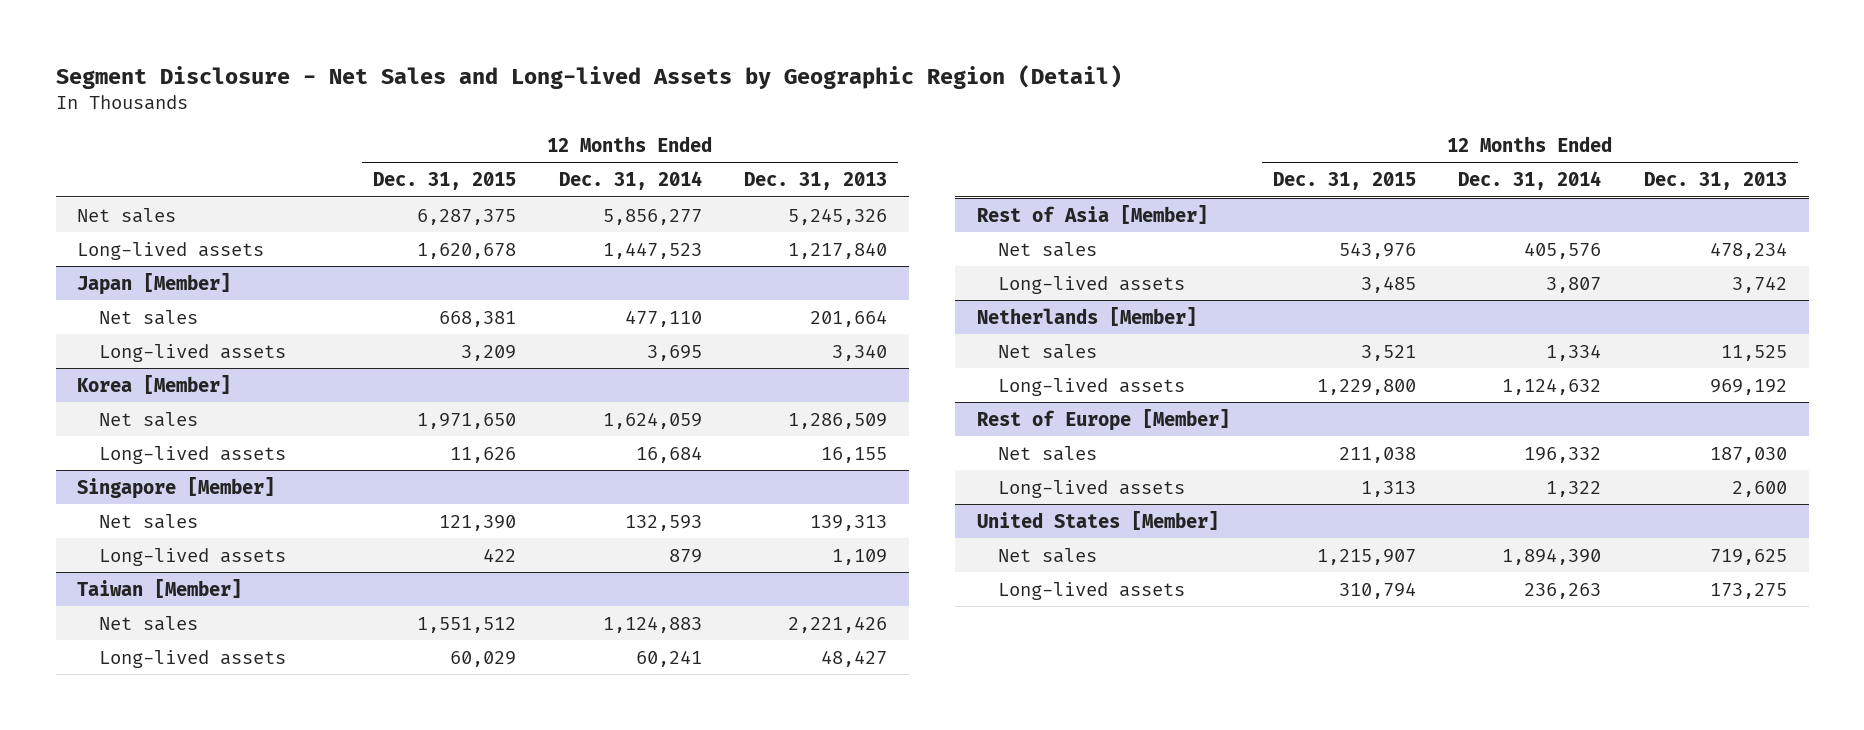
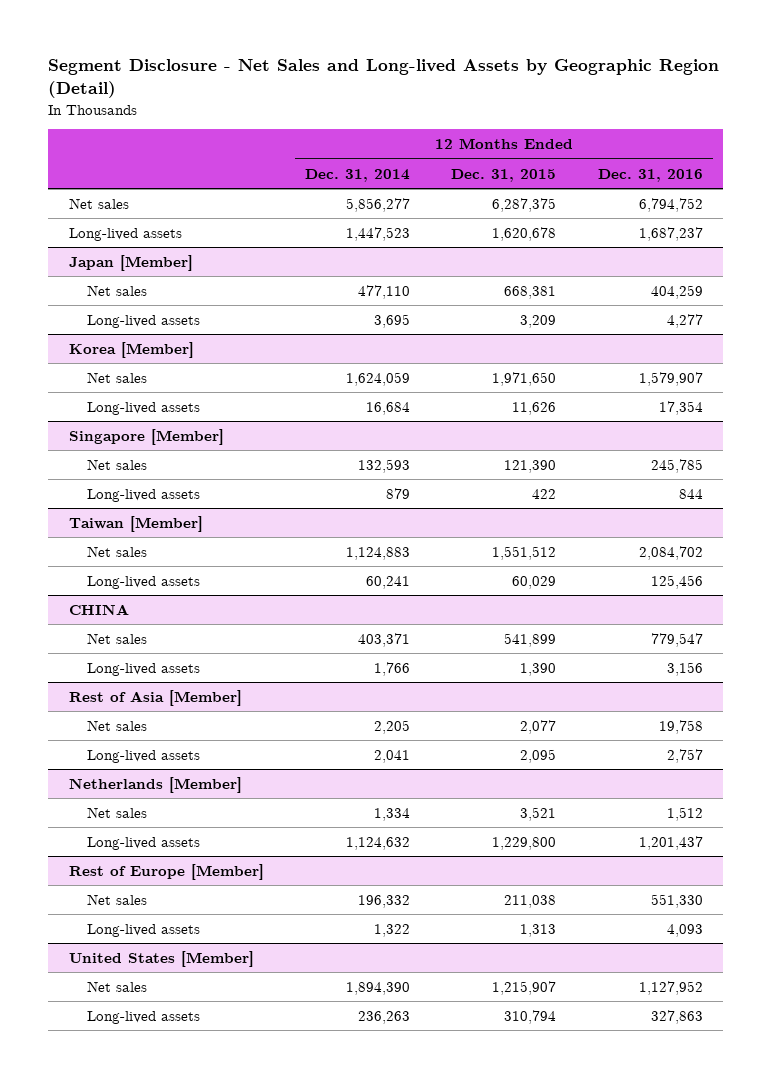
- | 12 Months Ended Dec. 31, 2015 | 12 Months Ended Dec. 31, 2014 | 12 Months Ended Dec. 31, 2013
+ | 12 Months Ended Dec. 31, 2014 | 12 Months Ended Dec. 31, 2015 | 12 Months Ended Dec. 31, 2016
+ CHINA
+ Net sales | 403,371 | 541,899 | 779,547
+ Long-lived assets | 1,766 | 1,390 | 3,156
@ Rest of Asia [Member]
- Net sales | 543,976 | 405,576 | 478,234
- Long-lived assets | 3,485 | 3,807 | 3,742
+ Net sales | 2,205 | 2,077 | 19,758
+ Long-lived assets | 2,041 | 2,095 | 2,757

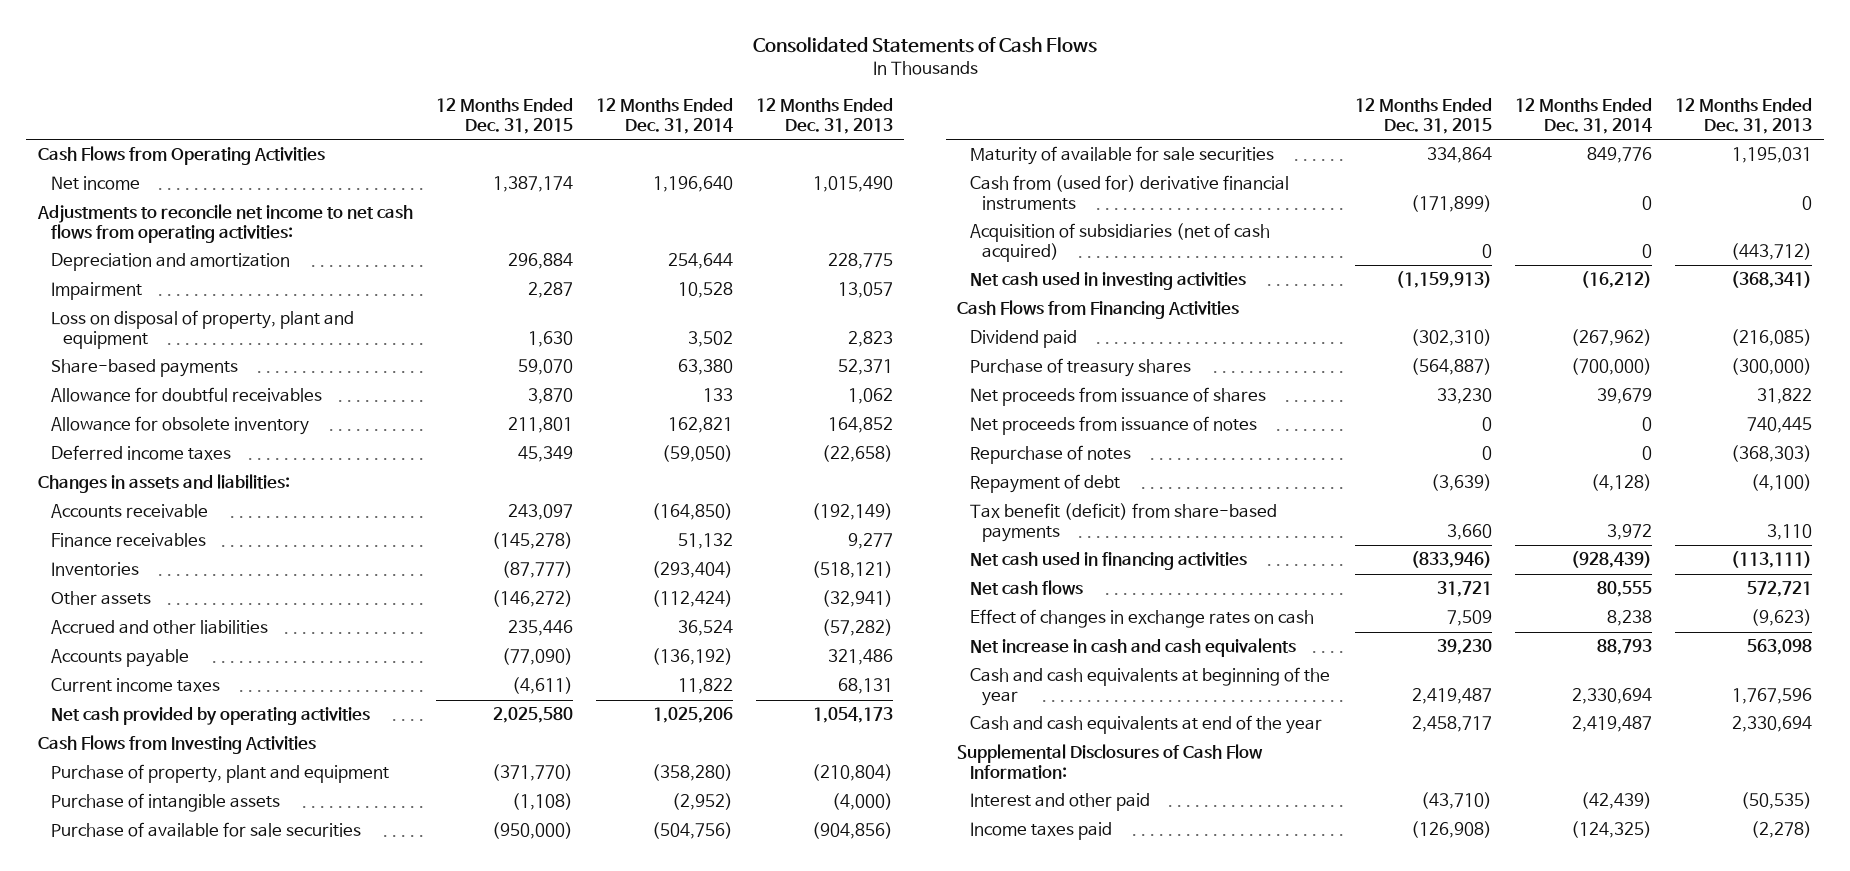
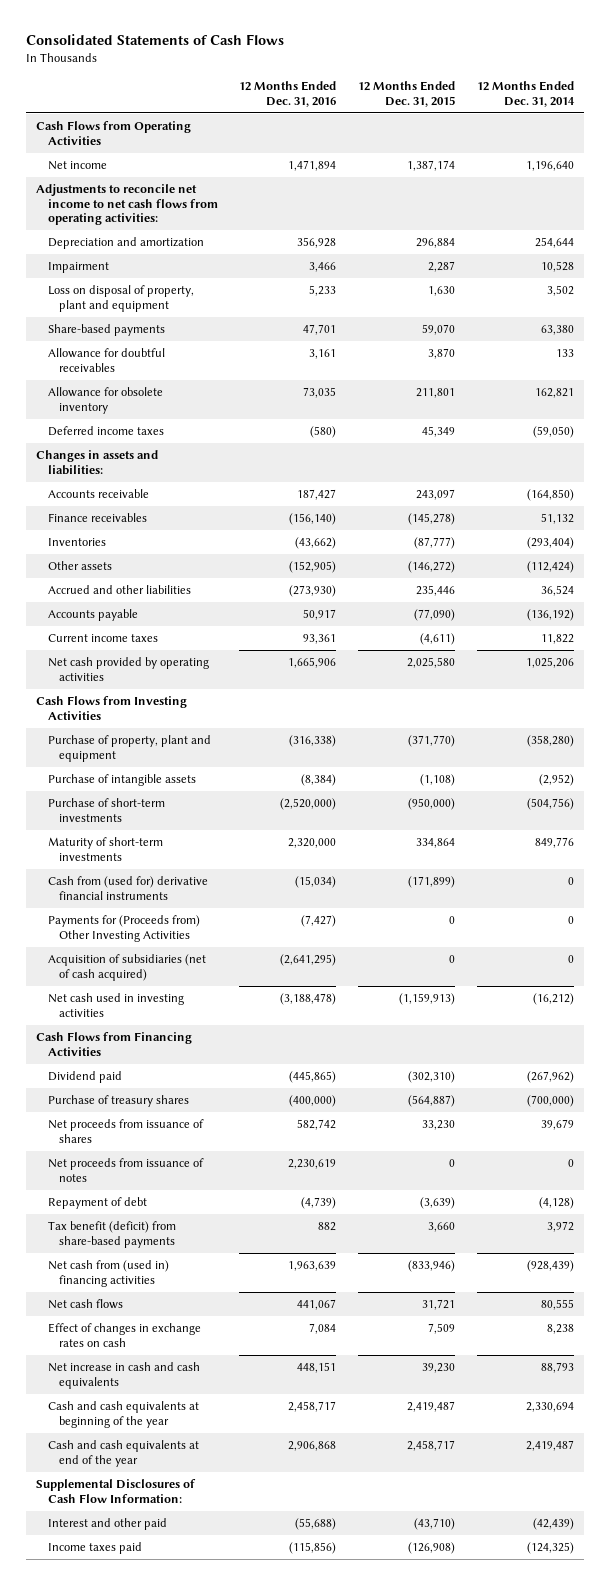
- | 12 Months Ended Dec. 31, 2015 | 12 Months Ended Dec. 31, 2014 | 12 Months Ended Dec. 31, 2013
+ | 12 Months Ended Dec. 31, 2016 | 12 Months Ended Dec. 31, 2015 | 12 Months Ended Dec. 31, 2014
- Purchase of available for sale securities | (950,000) | (504,756) | (904,856)
- Maturity of available for sale securities | 334,864 | 849,776 | 1,195,031
+ Purchase of short-term investments | (2,520,000) | (950,000) | (504,756)
+ Maturity of short-term investments | 2,320,000 | 334,864 | 849,776
+ Payments for (Proceeds from) Other Investing Activities | (7,427) | 0 | 0
- Repurchase of notes | 0 | 0 | (368,303)
- Net cash used in financing activities | (833,946) | (928,439) | (113,111)
+ Net cash from (used in) financing activities | 1,963,639 | (833,946) | (928,439)

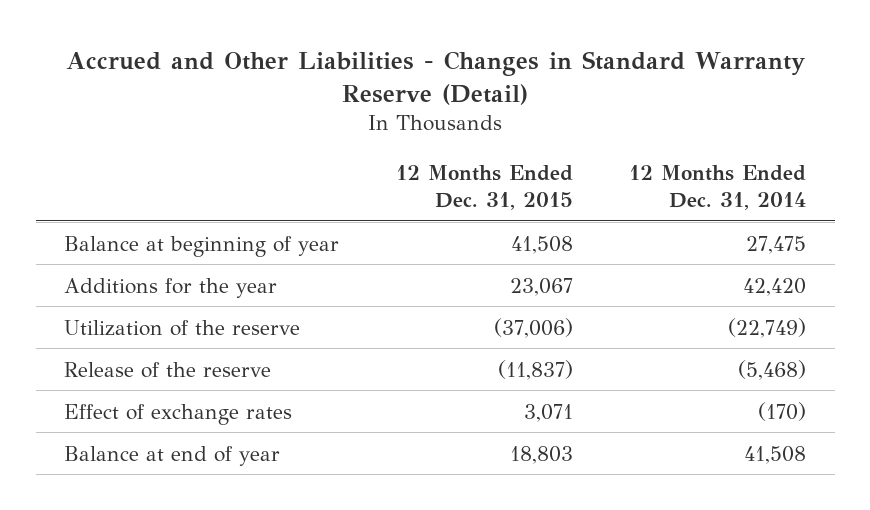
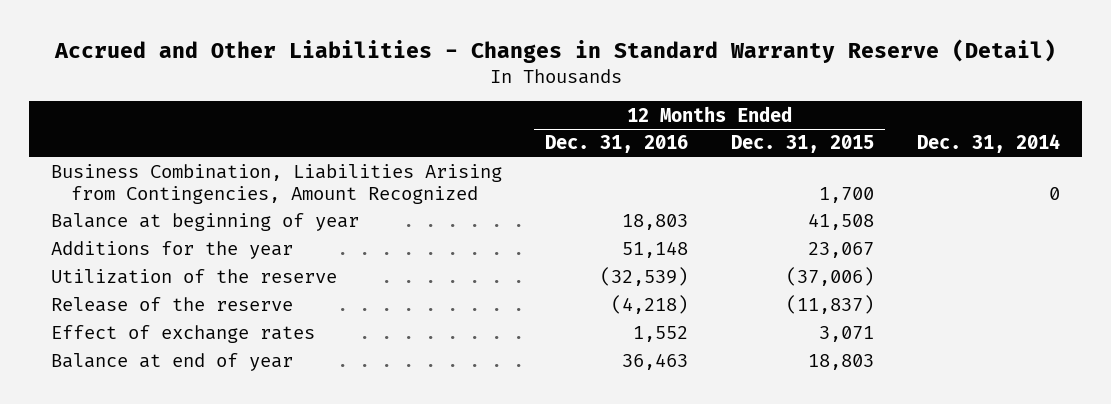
- | 12 Months Ended Dec. 31, 2015 | 12 Months Ended Dec. 31, 2014
+ | 12 Months Ended Dec. 31, 2016 | 12 Months Ended Dec. 31, 2015 | Dec. 31, 2014
+ Business Combination, Liabilities Arising from Contingencies, Amount Recognized | | 1,700 | 0

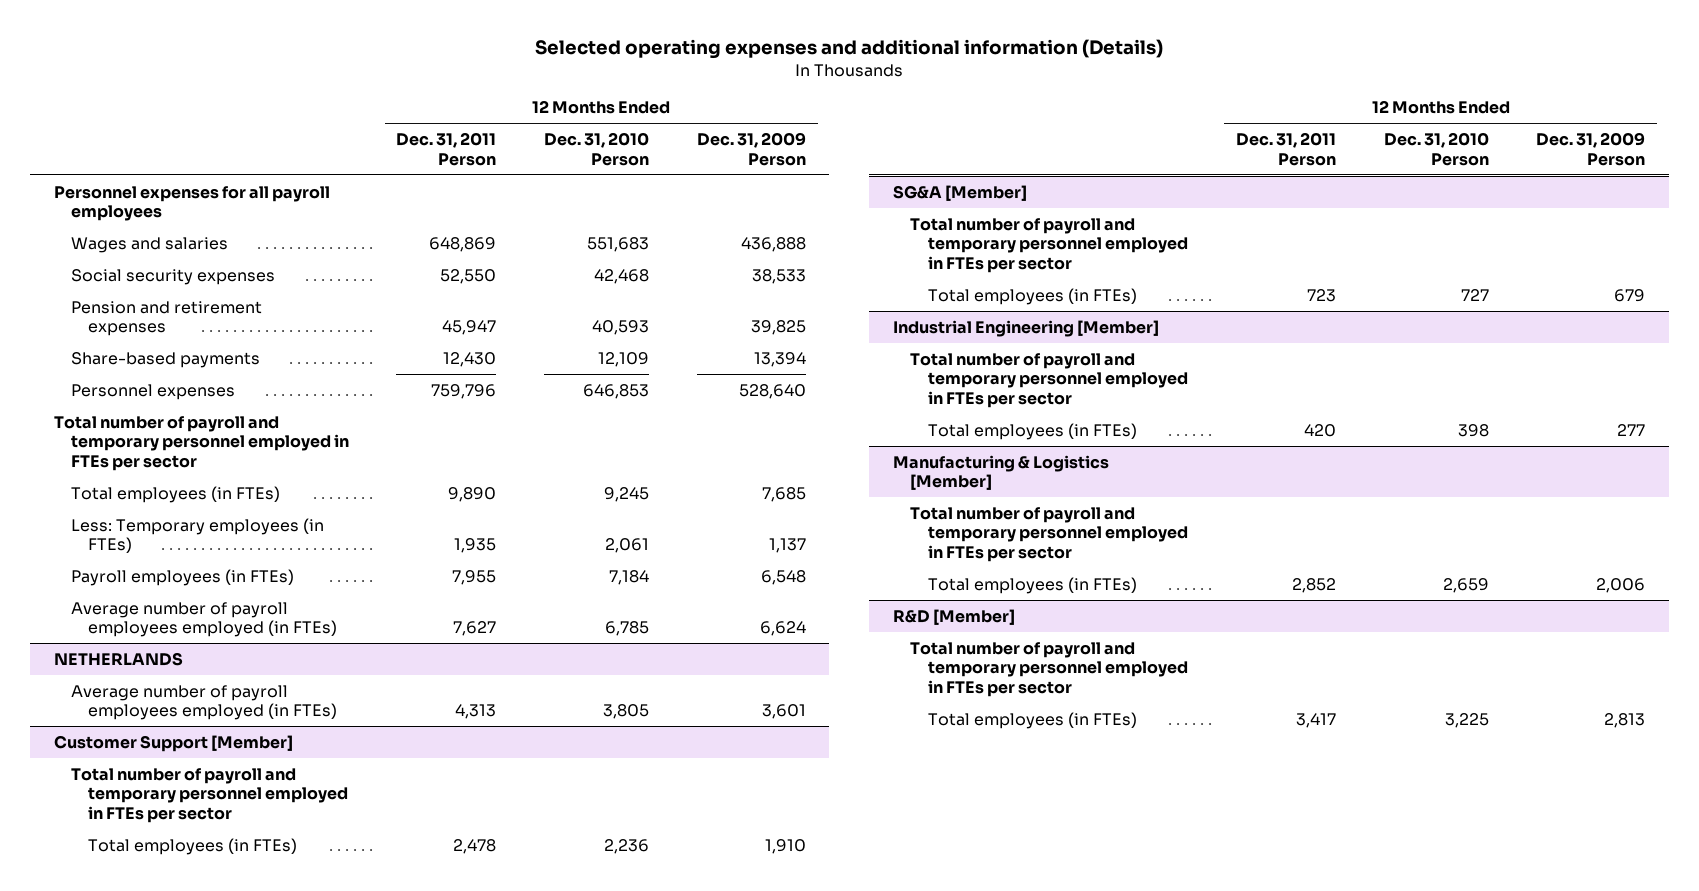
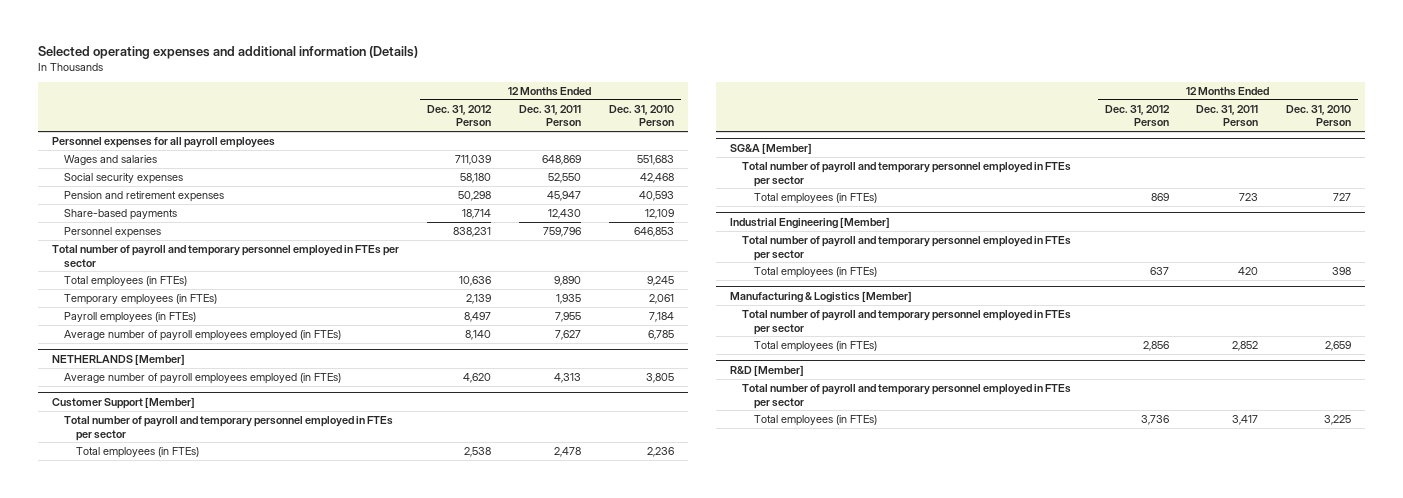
- | 12 Months Ended Dec. 31, 2011 Person | 12 Months Ended Dec. 31, 2010 Person | 12 Months Ended Dec. 31, 2009 Person
+ | 12 Months Ended Dec. 31, 2012 Person | 12 Months Ended Dec. 31, 2011 Person | 12 Months Ended Dec. 31, 2010 Person
- Less: Temporary employees (in FTEs) | 1,935 | 2,061 | 1,137
+ Temporary employees (in FTEs) | 2,139 | 1,935 | 2,061
- NETHERLANDS
+ NETHERLANDS [Member]

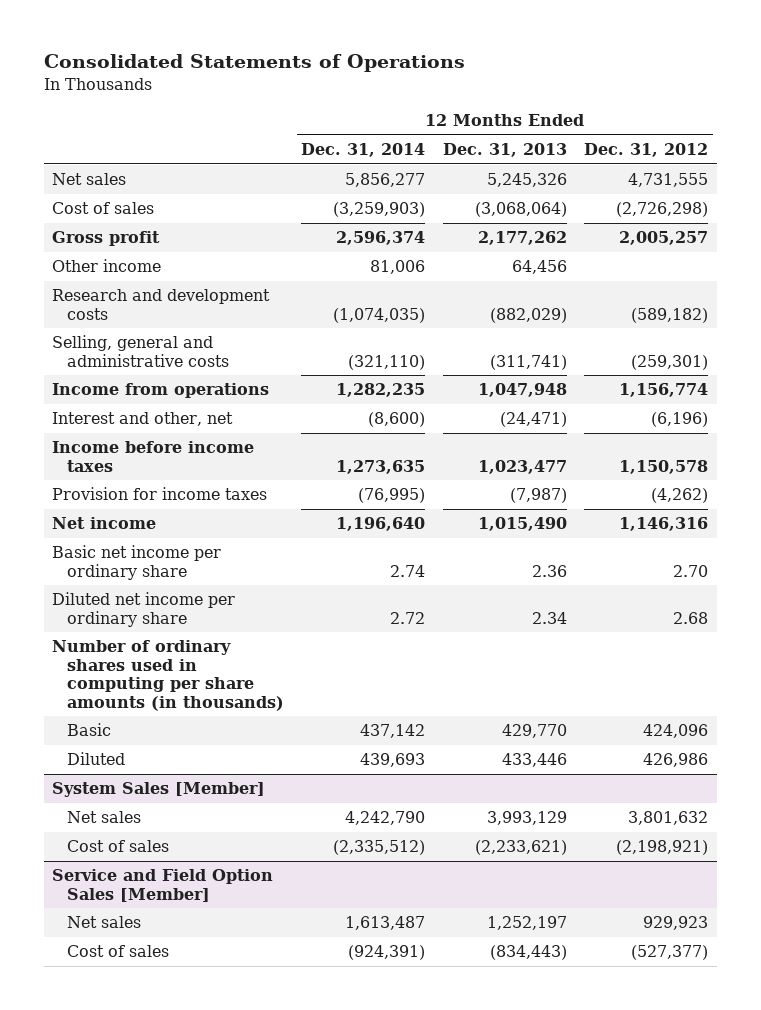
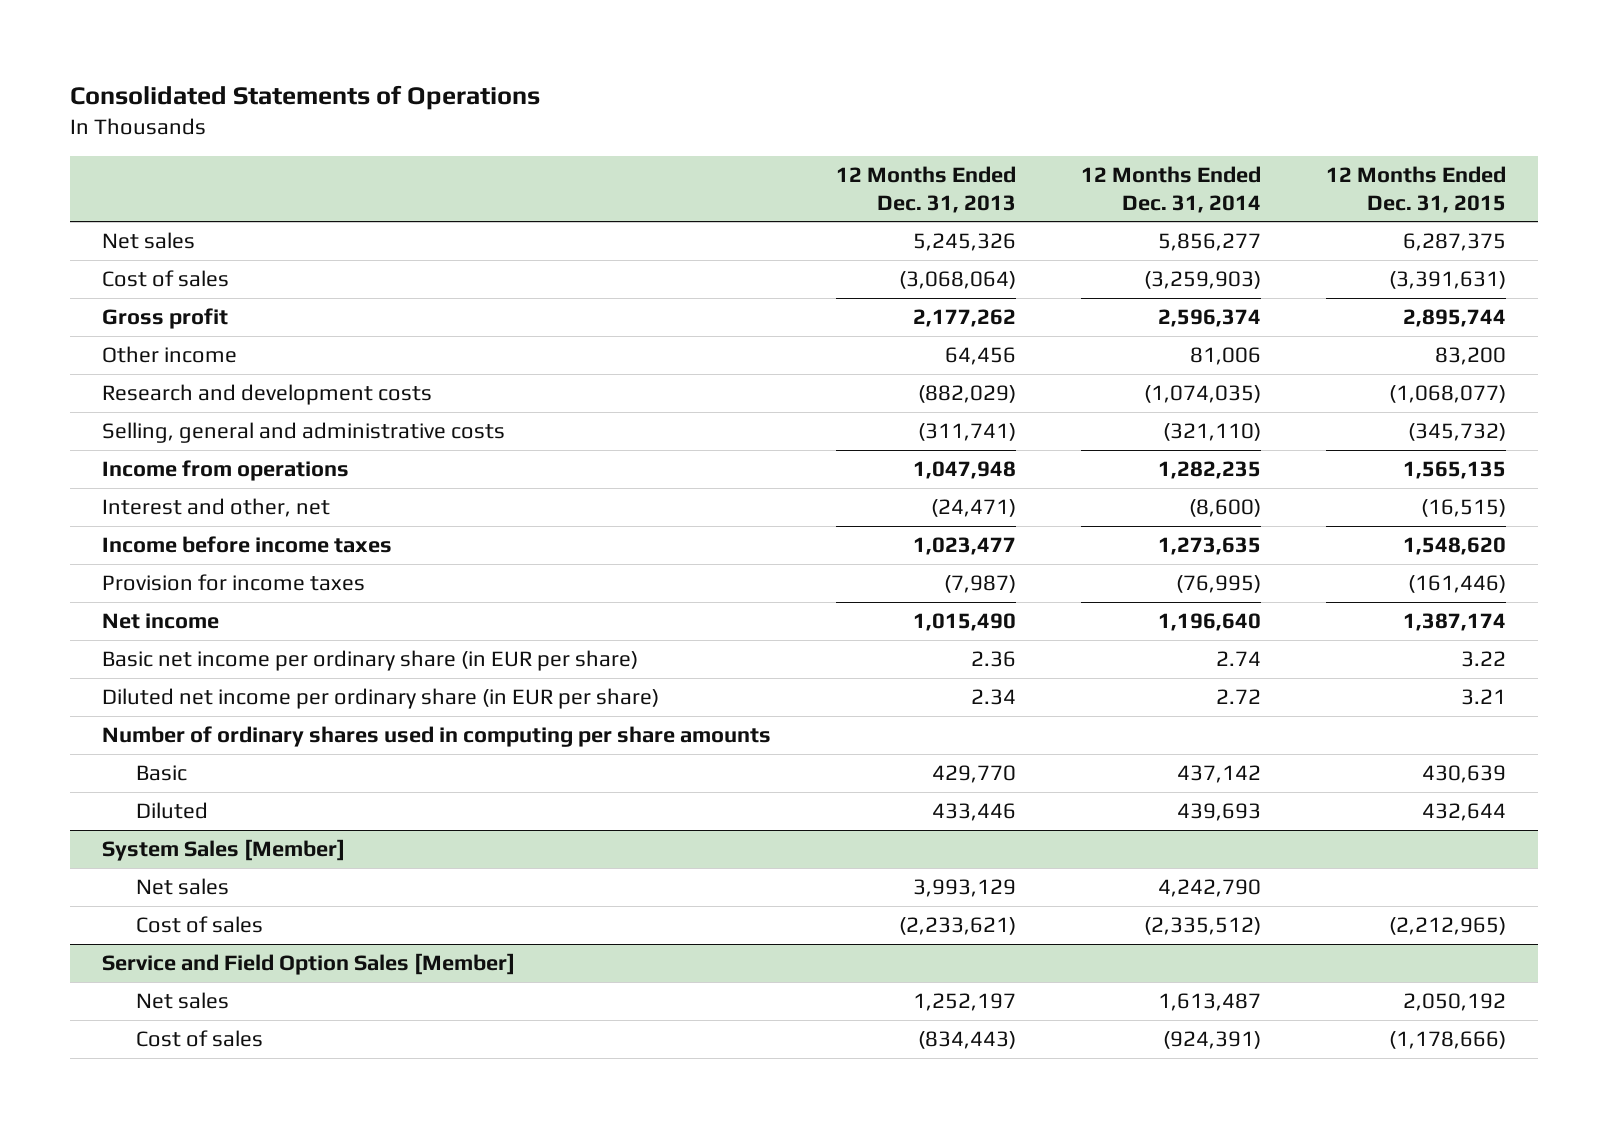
- | 12 Months Ended Dec. 31, 2014 | 12 Months Ended Dec. 31, 2013 | 12 Months Ended Dec. 31, 2012
+ | 12 Months Ended Dec. 31, 2013 | 12 Months Ended Dec. 31, 2014 | 12 Months Ended Dec. 31, 2015
- Basic net income per ordinary share | 2.74 | 2.36 | 2.70
- Diluted net income per ordinary share | 2.72 | 2.34 | 2.68
- Number of ordinary shares used in computing per share amounts (in thousands)
+ Basic net income per ordinary share (in EUR per share) | 2.36 | 2.74 | 3.22
+ Diluted net income per ordinary share (in EUR per share) | 2.34 | 2.72 | 3.21
+ Number of ordinary shares used in computing per share amounts

